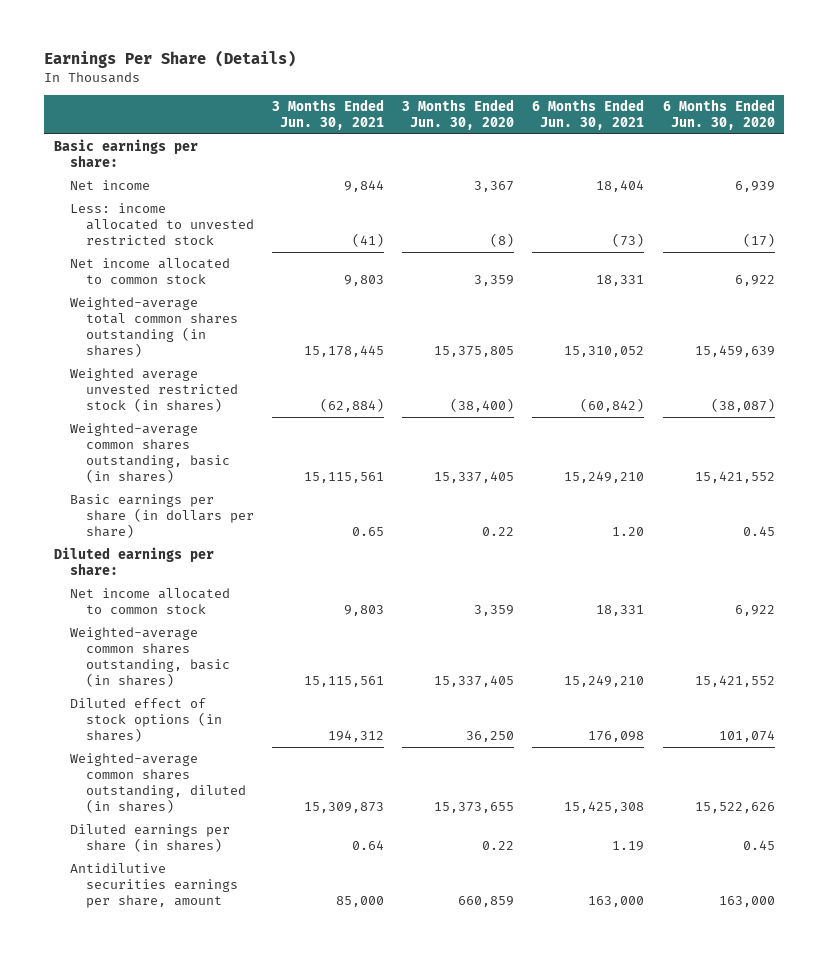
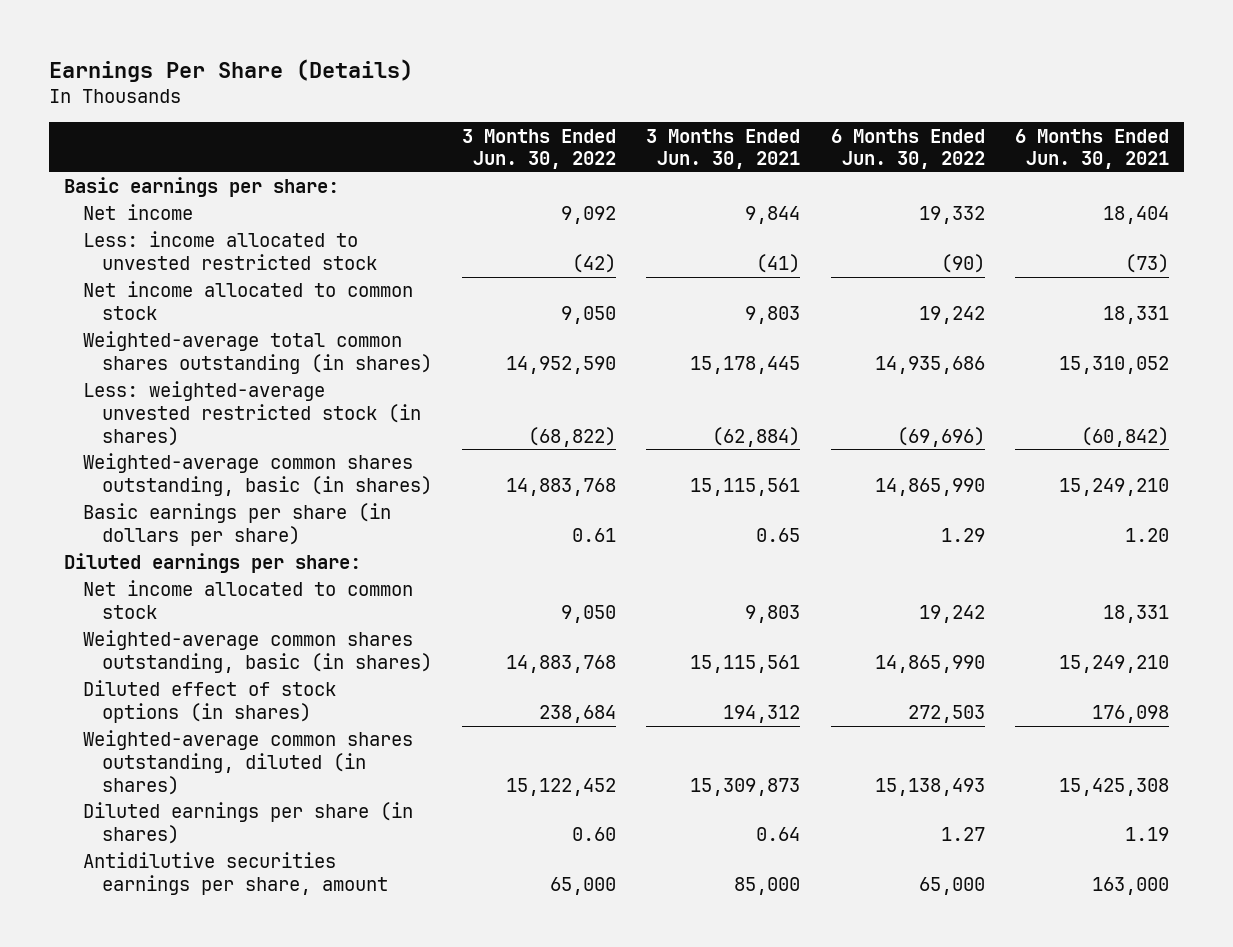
- | 3 Months Ended Jun. 30, 2021 | 3 Months Ended Jun. 30, 2020 | 6 Months Ended Jun. 30, 2021 | 6 Months Ended Jun. 30, 2020
+ | 3 Months Ended Jun. 30, 2022 | 3 Months Ended Jun. 30, 2021 | 6 Months Ended Jun. 30, 2022 | 6 Months Ended Jun. 30, 2021
- Weighted average unvested restricted stock (in shares) | (62,884) | (38,400) | (60,842) | (38,087)
+ Less: weighted-average unvested restricted stock (in shares) | (68,822) | (62,884) | (69,696) | (60,842)

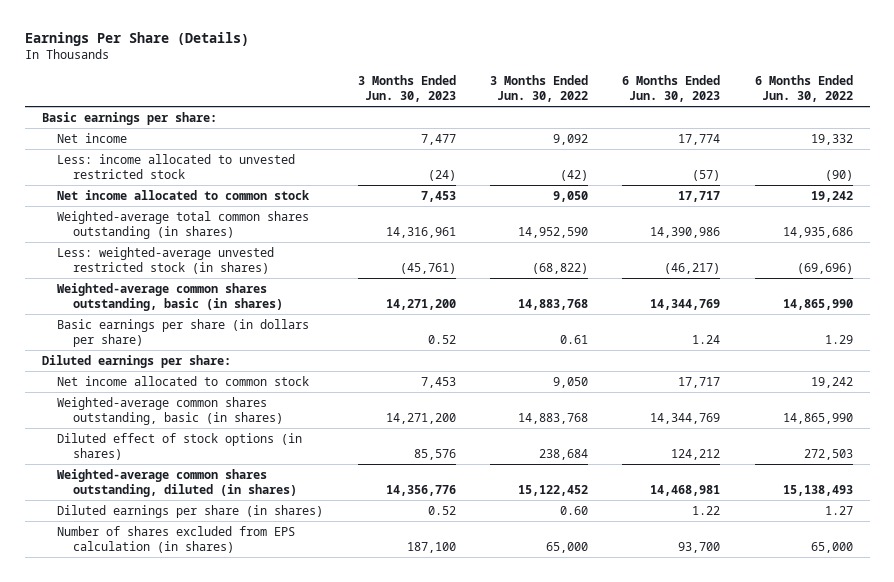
- | 3 Months Ended Jun. 30, 2022 | 3 Months Ended Jun. 30, 2021 | 6 Months Ended Jun. 30, 2022 | 6 Months Ended Jun. 30, 2021
+ | 3 Months Ended Jun. 30, 2023 | 3 Months Ended Jun. 30, 2022 | 6 Months Ended Jun. 30, 2023 | 6 Months Ended Jun. 30, 2022
- Antidilutive securities earnings per share, amount | 65,000 | 85,000 | 65,000 | 163,000
+ Number of shares excluded from EPS calculation (in shares) | 187,100 | 65,000 | 93,700 | 65,000

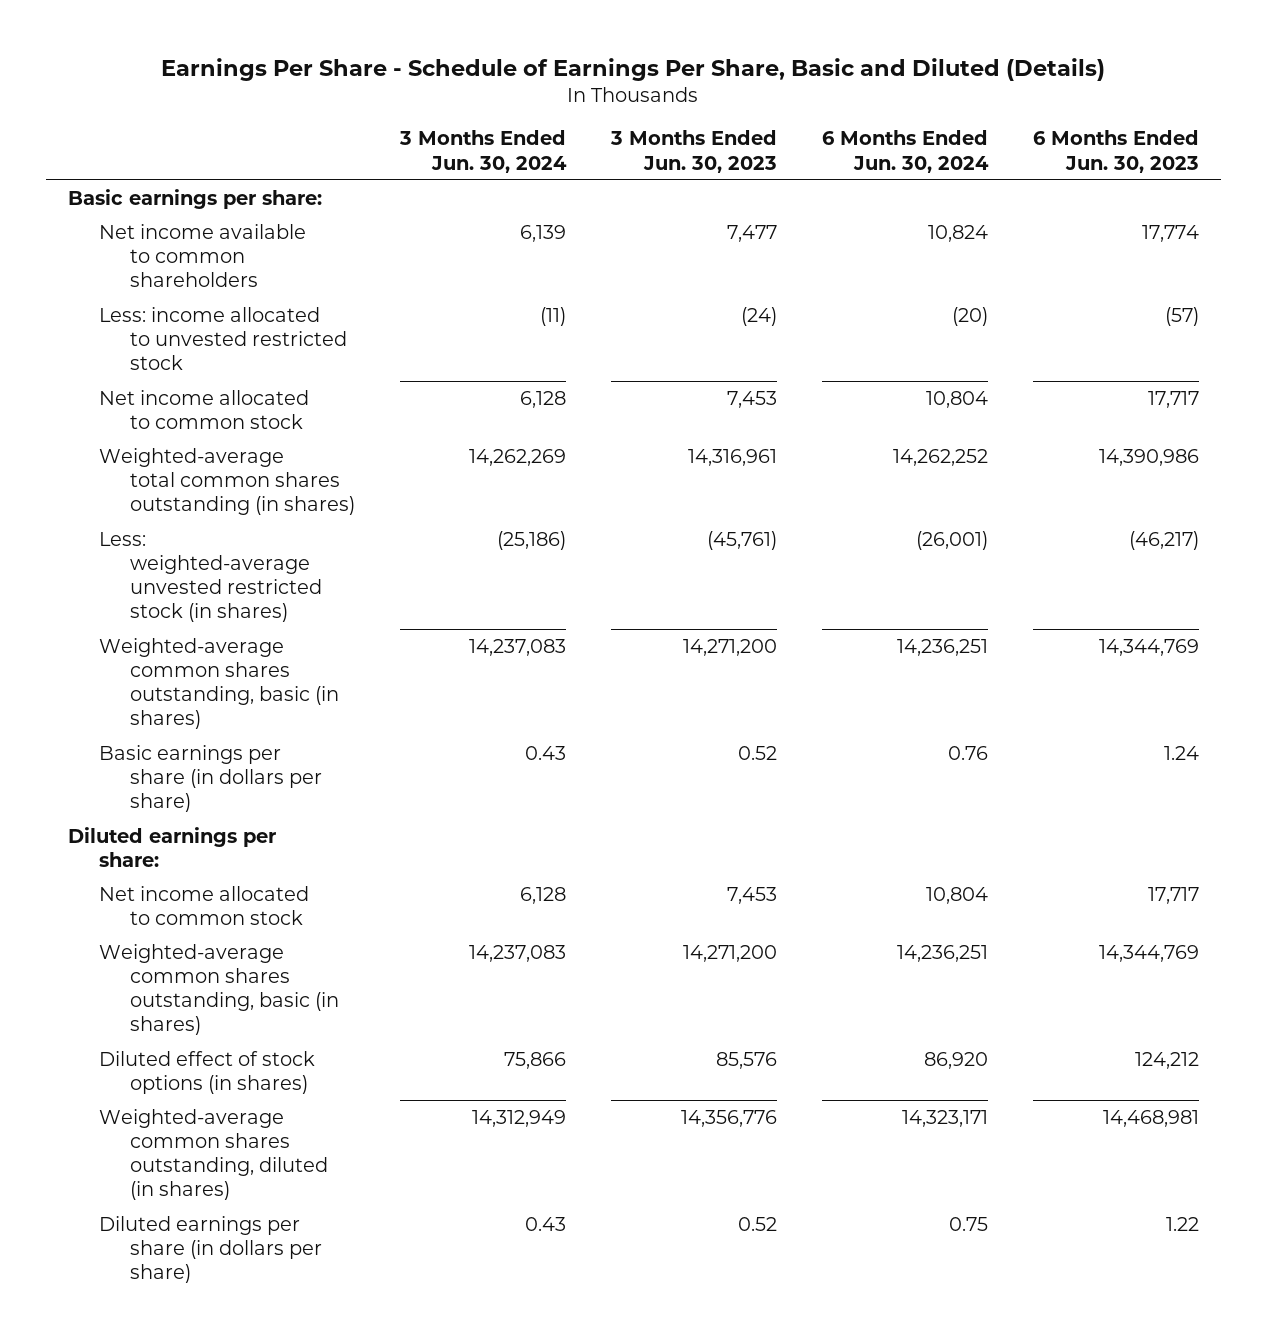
- Earnings Per Share (Details)
+ Earnings Per Share - Schedule of Earnings Per Share, Basic and Diluted (Details)
- | 3 Months Ended Jun. 30, 2023 | 3 Months Ended Jun. 30, 2022 | 6 Months Ended Jun. 30, 2023 | 6 Months Ended Jun. 30, 2022
+ | 3 Months Ended Jun. 30, 2024 | 3 Months Ended Jun. 30, 2023 | 6 Months Ended Jun. 30, 2024 | 6 Months Ended Jun. 30, 2023
- Net income | 7,477 | 9,092 | 17,774 | 19,332
+ Net income available to common shareholders | 6,139 | 7,477 | 10,824 | 17,774
- Diluted earnings per share (in shares) | 0.52 | 0.60 | 1.22 | 1.27
- Number of shares excluded from EPS calculation (in shares) | 187,100 | 65,000 | 93,700 | 65,000
+ Diluted earnings per share (in dollars per share) | 0.43 | 0.52 | 0.75 | 1.22

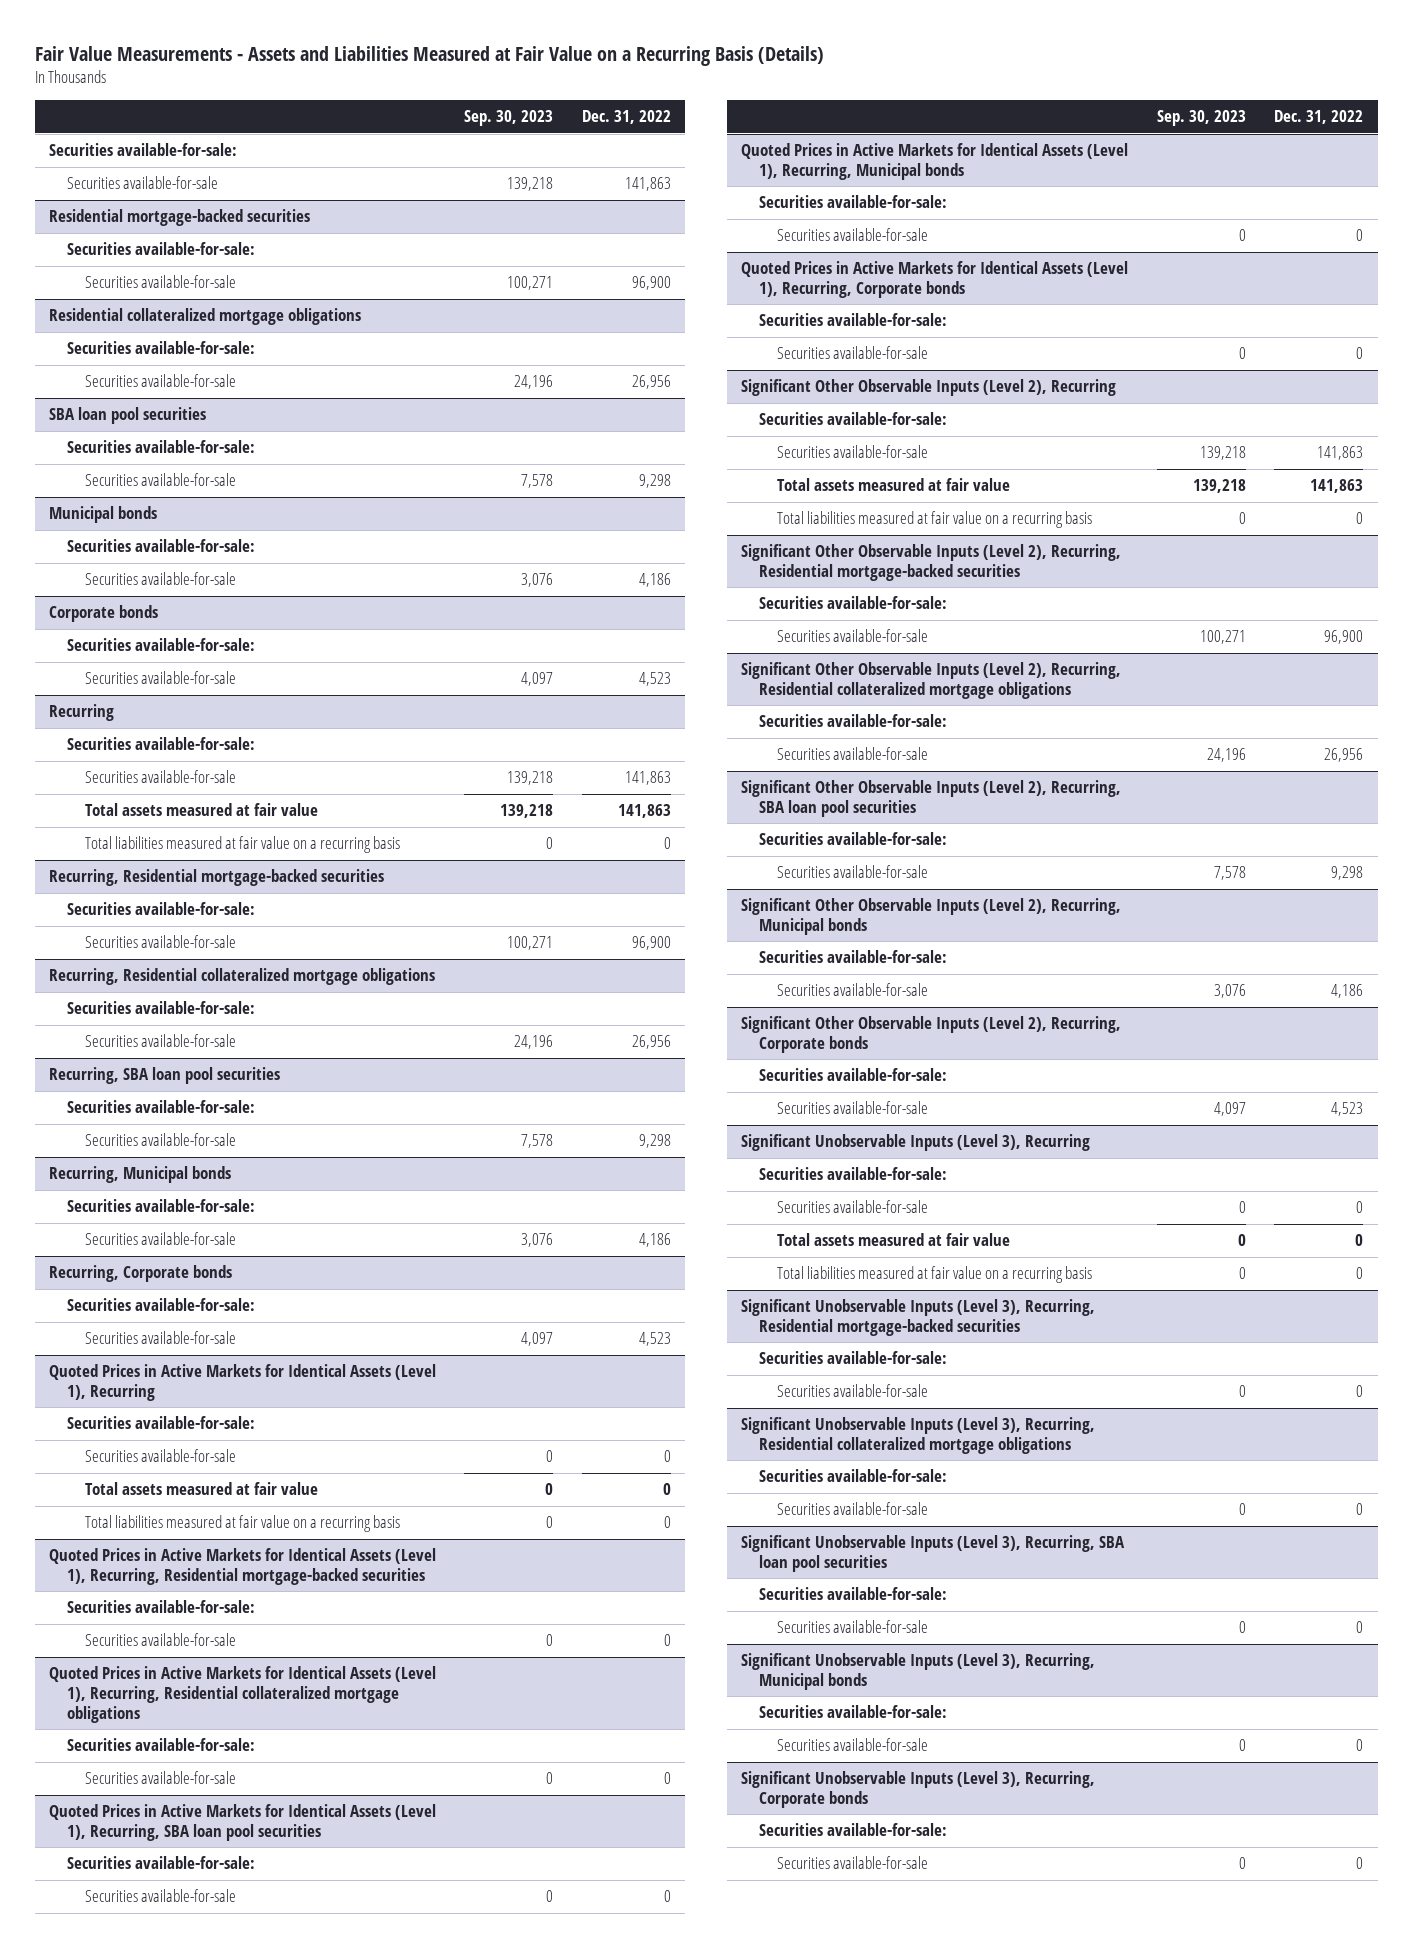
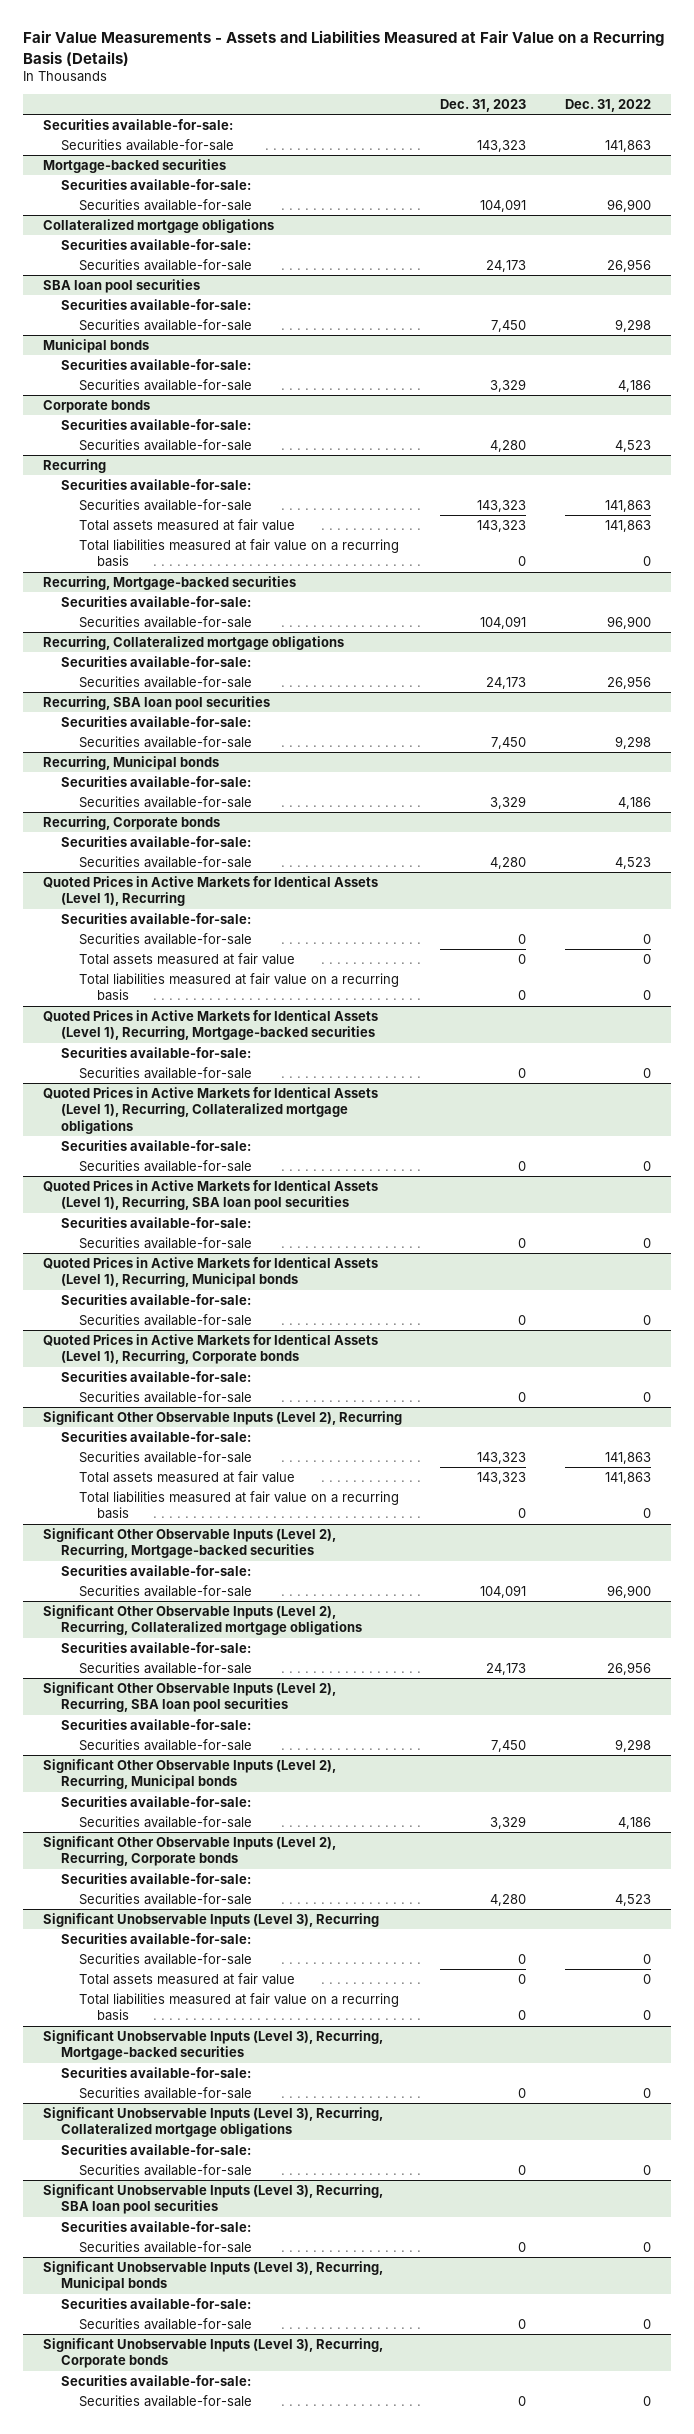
- | Sep. 30, 2023 | Dec. 31, 2022
+ | Dec. 31, 2023 | Dec. 31, 2022
- Residential mortgage-backed securities
+ Mortgage-backed securities
- Residential collateralized mortgage obligations
+ Collateralized mortgage obligations
- Recurring, Residential mortgage-backed securities
+ Recurring, Mortgage-backed securities
- Recurring, Residential collateralized mortgage obligations
+ Recurring, Collateralized mortgage obligations
- Quoted Prices in Active Markets for Identical Assets (Level 1), Recurring, Residential mortgage-backed securities
+ Quoted Prices in Active Markets for Identical Assets (Level 1), Recurring, Mortgage-backed securities
- Quoted Prices in Active Markets for Identical Assets (Level 1), Recurring, Residential collateralized mortgage obligations
+ Quoted Prices in Active Markets for Identical Assets (Level 1), Recurring, Collateralized mortgage obligations
- Significant Other Observable Inputs (Level 2), Recurring, Residential mortgage-backed securities
+ Significant Other Observable Inputs (Level 2), Recurring, Mortgage-backed securities
- Significant Other Observable Inputs (Level 2), Recurring, Residential collateralized mortgage obligations
+ Significant Other Observable Inputs (Level 2), Recurring, Collateralized mortgage obligations
- Significant Unobservable Inputs (Level 3), Recurring, Residential mortgage-backed securities
+ Significant Unobservable Inputs (Level 3), Recurring, Mortgage-backed securities
- Significant Unobservable Inputs (Level 3), Recurring, Residential collateralized mortgage obligations
+ Significant Unobservable Inputs (Level 3), Recurring, Collateralized mortgage obligations

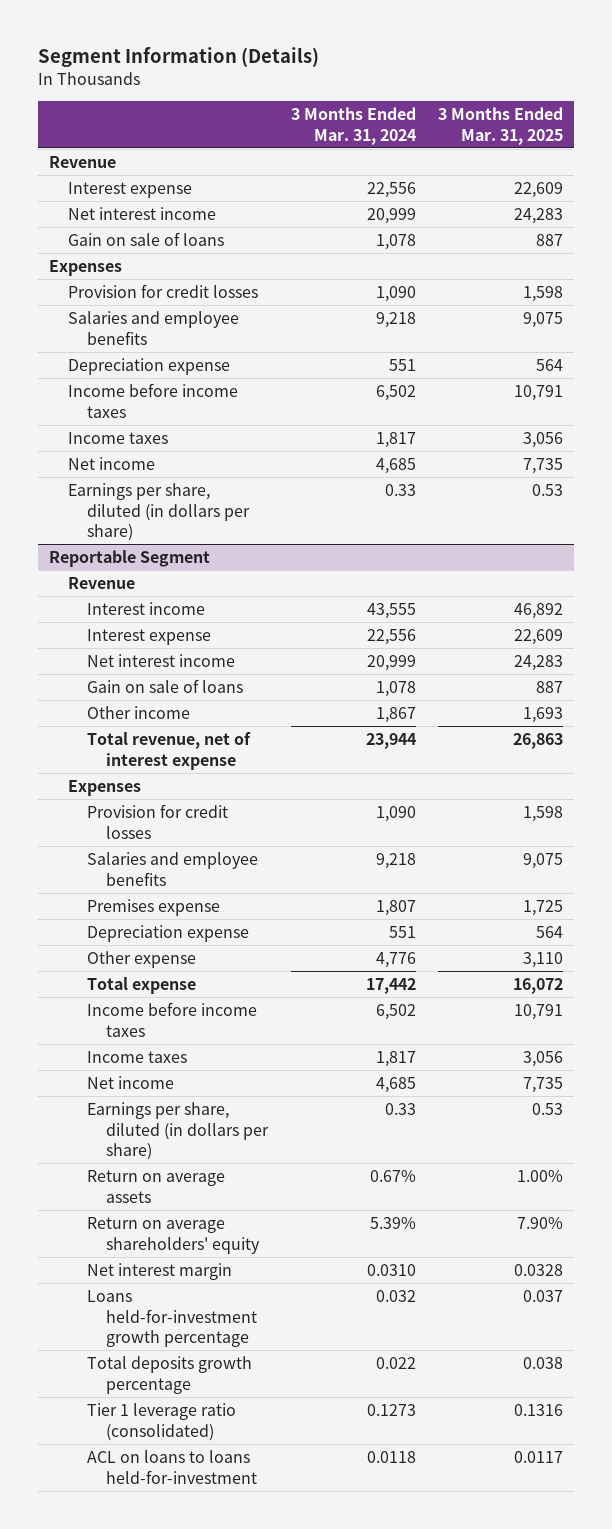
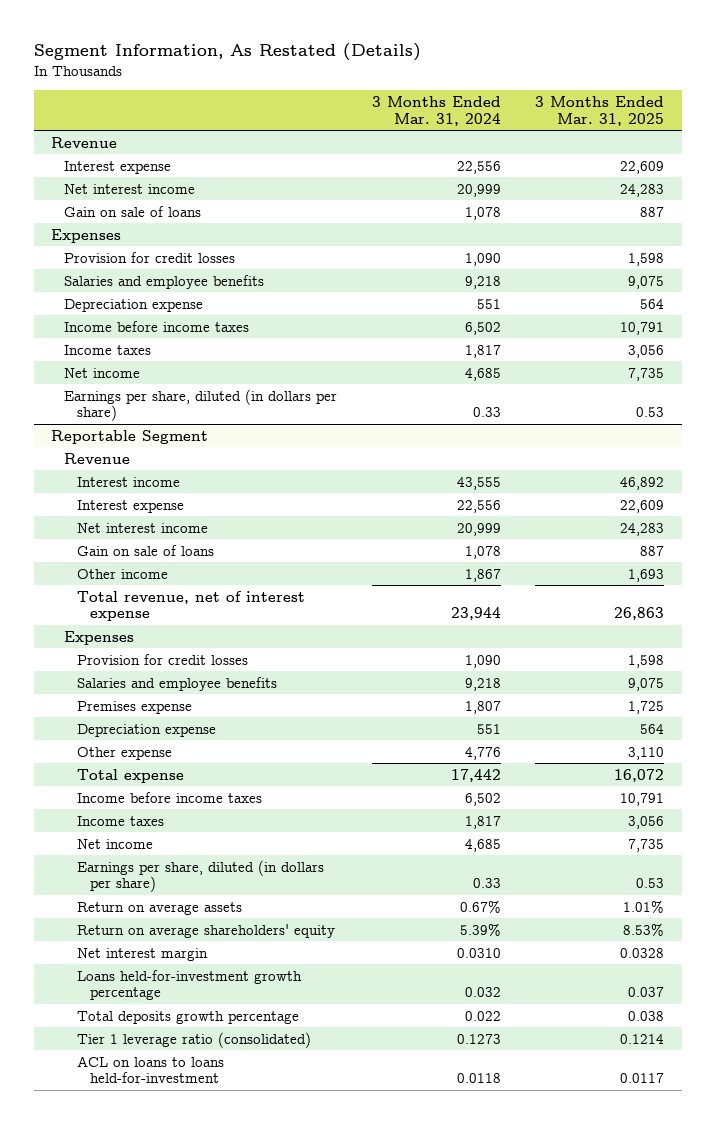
- Segment Information (Details)
+ Segment Information, As Restated (Details)
@ Reportable Segment
- Return on average assets | 0.67% | 1.00%
- Return on average shareholders' equity | 5.39% | 7.90%
+ Return on average assets | 0.67% | 1.01%
+ Return on average shareholders' equity | 5.39% | 8.53%
- Tier 1 leverage ratio (consolidated) | 0.1273 | 0.1316
+ Tier 1 leverage ratio (consolidated) | 0.1273 | 0.1214

